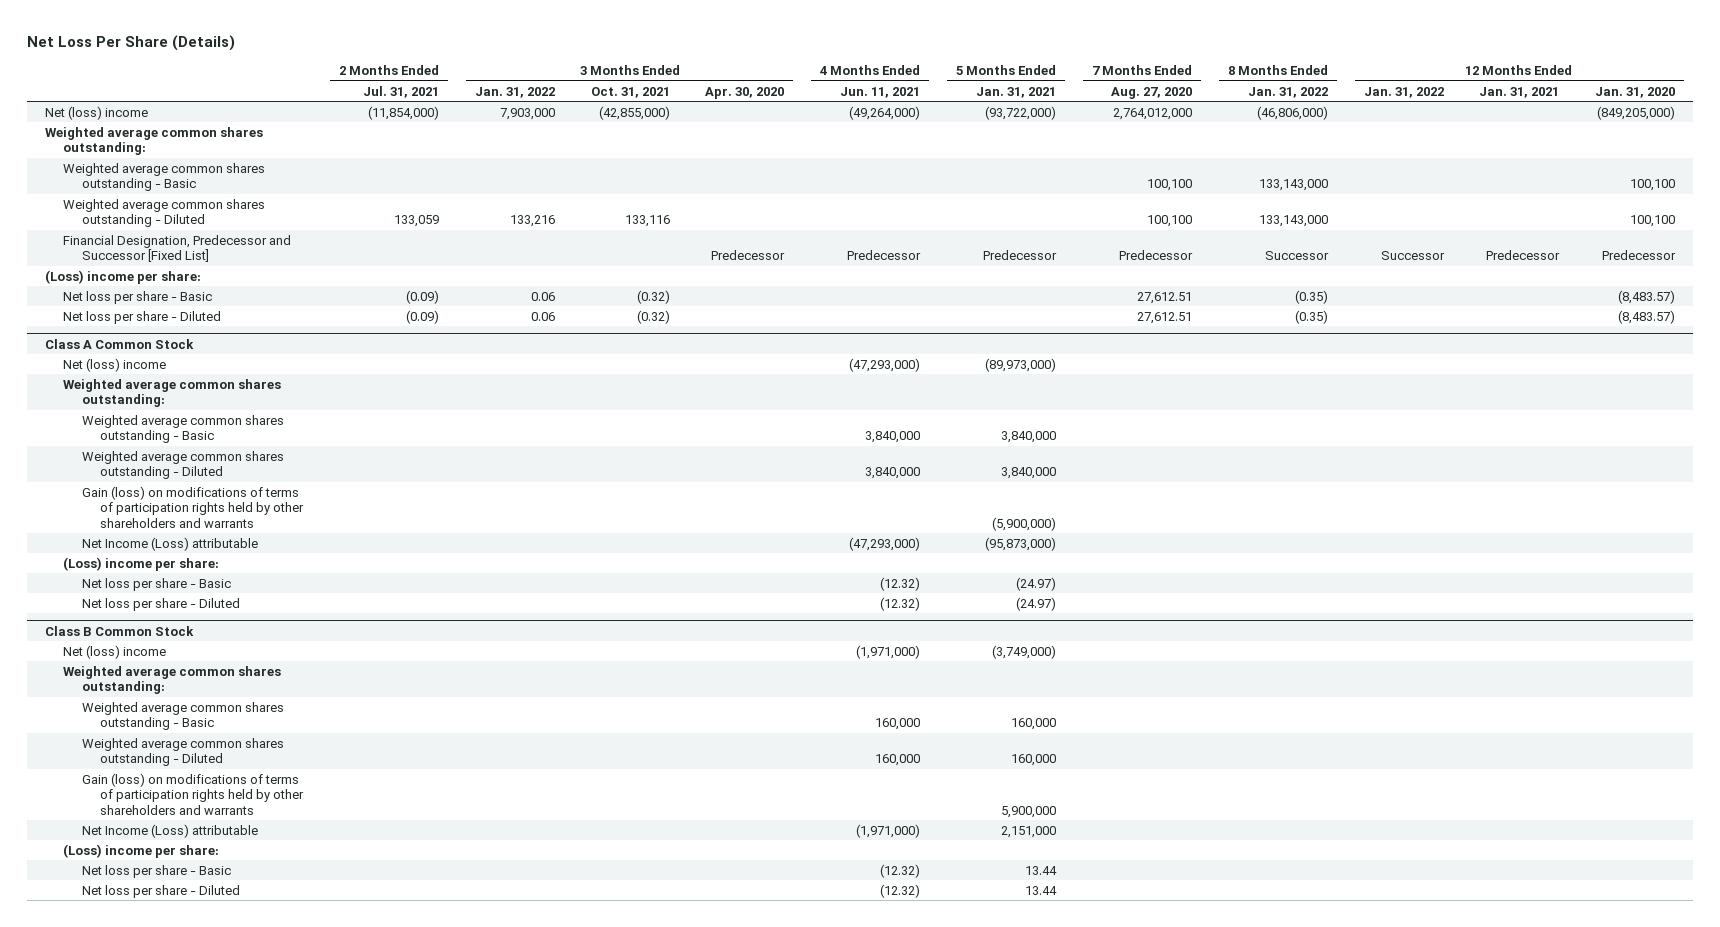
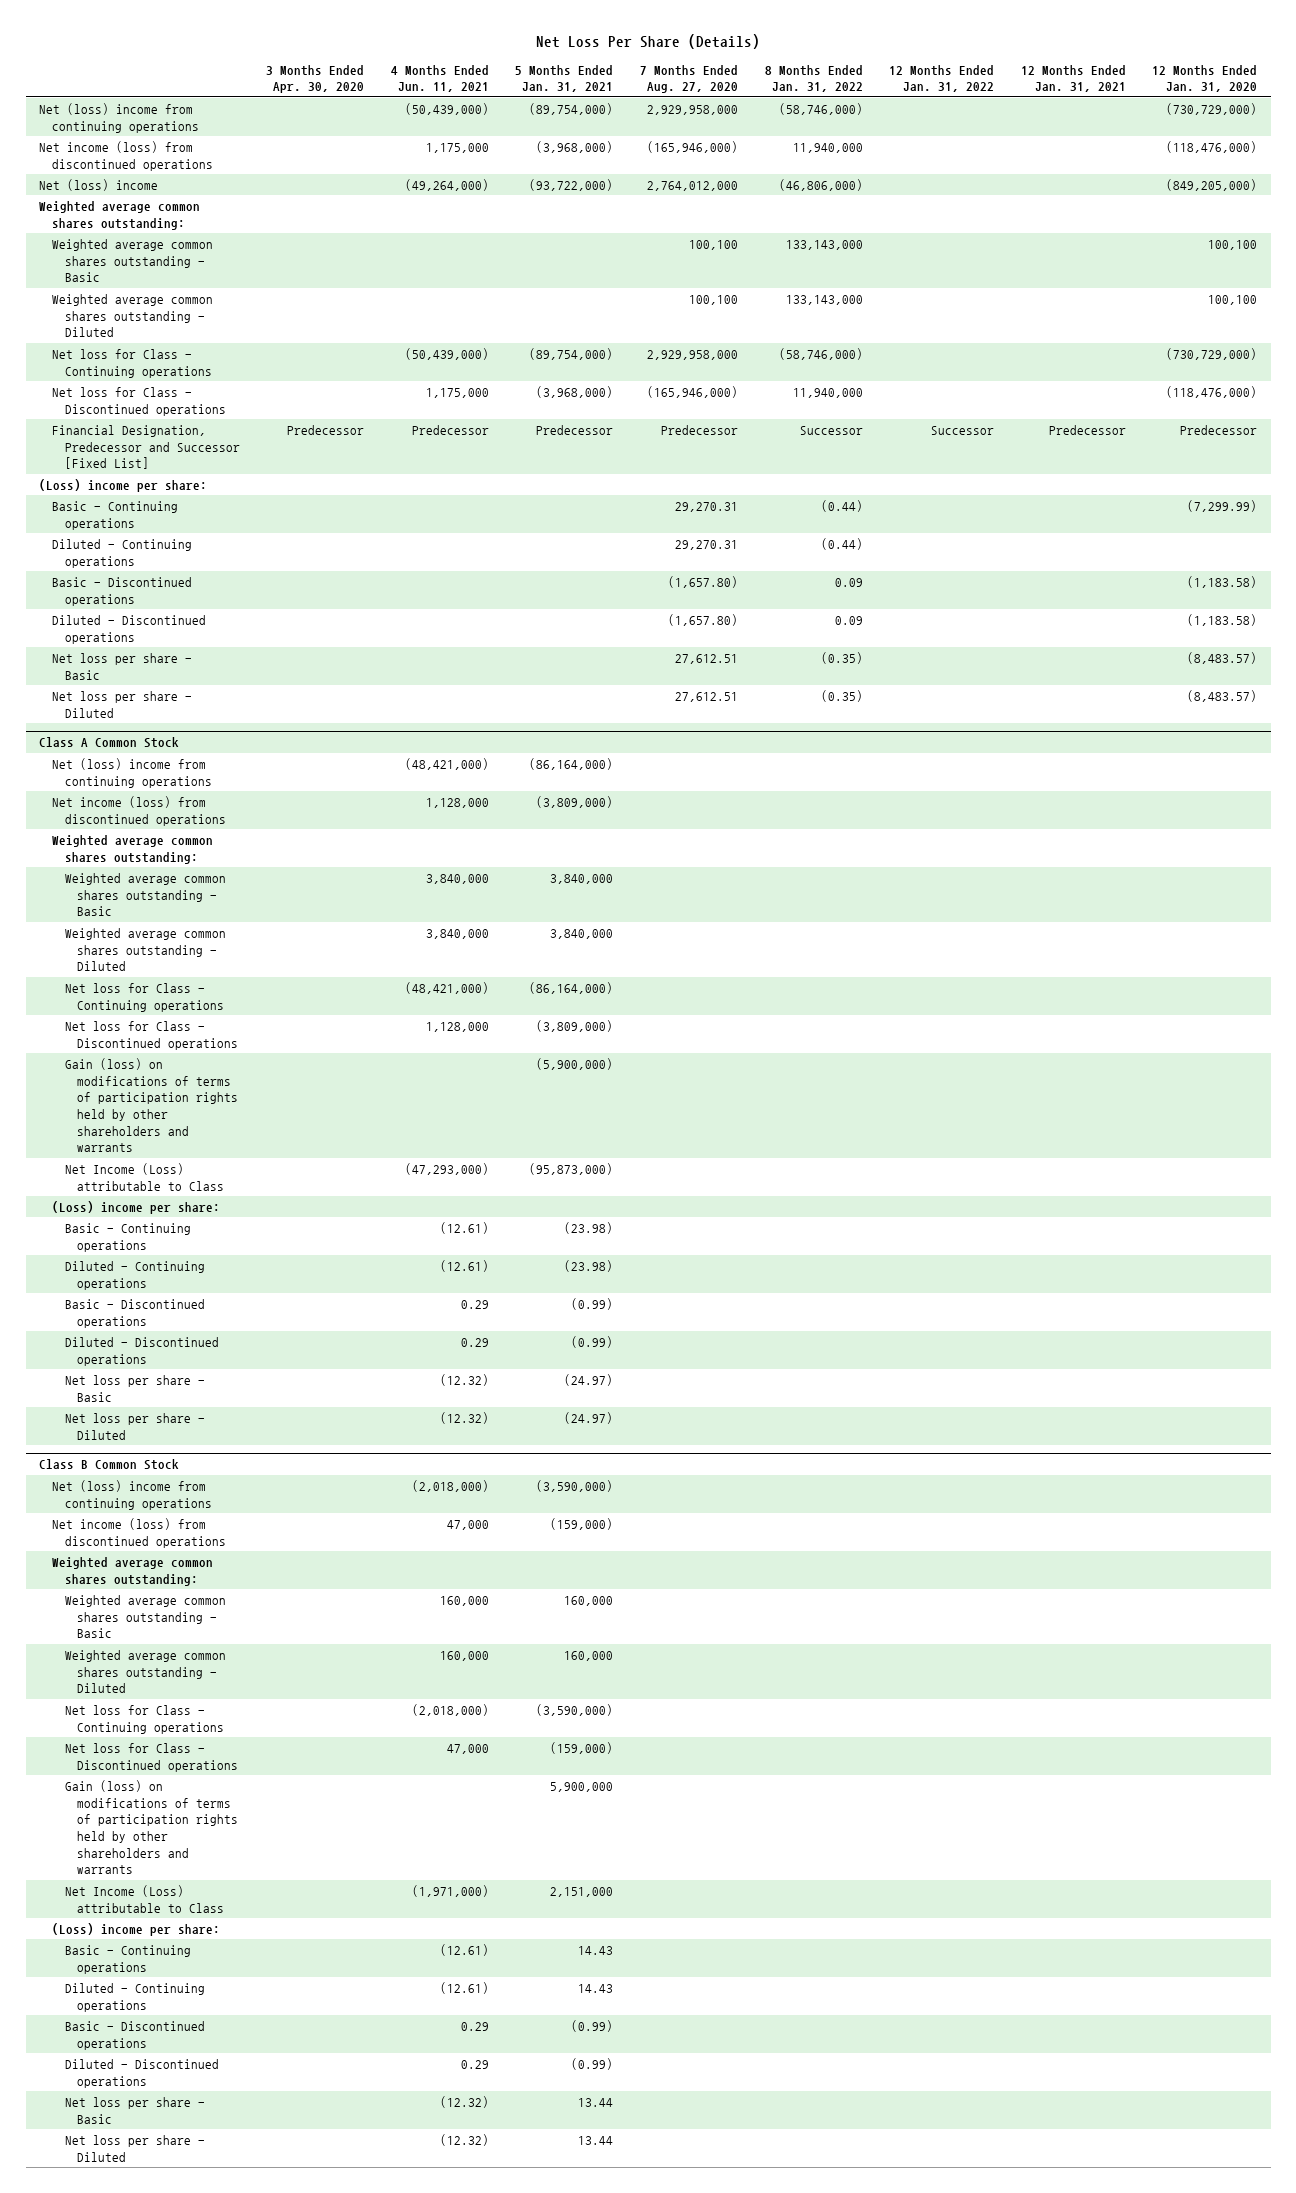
- | 2 Months Ended Jul. 31, 2021 | 3 Months Ended Jan. 31, 2022 | 3 Months Ended Oct. 31, 2021 | 3 Months Ended Apr. 30, 2020 | 4 Months Ended Jun. 11, 2021 | 5 Months Ended Jan. 31, 2021 | 7 Months Ended Aug. 27, 2020 | 8 Months Ended Jan. 31, 2022 | 12 Months Ended Jan. 31, 2022 | 12 Months Ended Jan. 31, 2021 | 12 Months Ended Jan. 31, 2020
+ | 3 Months Ended Apr. 30, 2020 | 4 Months Ended Jun. 11, 2021 | 5 Months Ended Jan. 31, 2021 | 7 Months Ended Aug. 27, 2020 | 8 Months Ended Jan. 31, 2022 | 12 Months Ended Jan. 31, 2022 | 12 Months Ended Jan. 31, 2021 | 12 Months Ended Jan. 31, 2020
+ Net (loss) income from continuing operations | | (50,439,000) | (89,754,000) | 2,929,958,000 | (58,746,000) | | | (730,729,000)
+ Net income (loss) from discontinued operations | | 1,175,000 | (3,968,000) | (165,946,000) | 11,940,000 | | | (118,476,000)
+ Net loss for Class - Continuing operations | | (50,439,000) | (89,754,000) | 2,929,958,000 | (58,746,000) | | | (730,729,000)
+ Net loss for Class - Discontinued operations | | 1,175,000 | (3,968,000) | (165,946,000) | 11,940,000 | | | (118,476,000)
+ Basic - Continuing operations | | | | 29,270.31 | (0.44) | | | (7,299.99)
+ Diluted - Continuing operations | | | | 29,270.31 | (0.44) | | |
+ Basic - Discontinued operations | | | | (1,657.80) | 0.09 | | | (1,183.58)
+ Diluted - Discontinued operations | | | | (1,657.80) | 0.09 | | | (1,183.58)
@ Class A Common Stock
- Net (loss) income | | | | | (47,293,000) | (89,973,000) | | | | |
+ Net (loss) income from continuing operations | | (48,421,000) | (86,164,000) | | | | |
+ Net income (loss) from discontinued operations | | 1,128,000 | (3,809,000) | | | | |
+ Net loss for Class - Continuing operations | | (48,421,000) | (86,164,000) | | | | |
+ Net loss for Class - Discontinued operations | | 1,128,000 | (3,809,000) | | | | |
- Net Income (Loss) attributable | | | | | (47,293,000) | (95,873,000) | | | | |
+ Net Income (Loss) attributable to Class | | (47,293,000) | (95,873,000) | | | | |
+ Basic - Continuing operations | | (12.61) | (23.98) | | | | |
+ Diluted - Continuing operations | | (12.61) | (23.98) | | | | |
+ Basic - Discontinued operations | | 0.29 | (0.99) | | | | |
+ Diluted - Discontinued operations | | 0.29 | (0.99) | | | | |
@ Class B Common Stock
- Net (loss) income | | | | | (1,971,000) | (3,749,000) | | | | |
+ Net (loss) income from continuing operations | | (2,018,000) | (3,590,000) | | | | |
+ Net income (loss) from discontinued operations | | 47,000 | (159,000) | | | | |
+ Net loss for Class - Continuing operations | | (2,018,000) | (3,590,000) | | | | |
+ Net loss for Class - Discontinued operations | | 47,000 | (159,000) | | | | |
- Net Income (Loss) attributable | | | | | (1,971,000) | 2,151,000 | | | | |
+ Net Income (Loss) attributable to Class | | (1,971,000) | 2,151,000 | | | | |
+ Basic - Continuing operations | | (12.61) | 14.43 | | | | |
+ Diluted - Continuing operations | | (12.61) | 14.43 | | | | |
+ Basic - Discontinued operations | | 0.29 | (0.99) | | | | |
+ Diluted - Discontinued operations | | 0.29 | (0.99) | | | | |

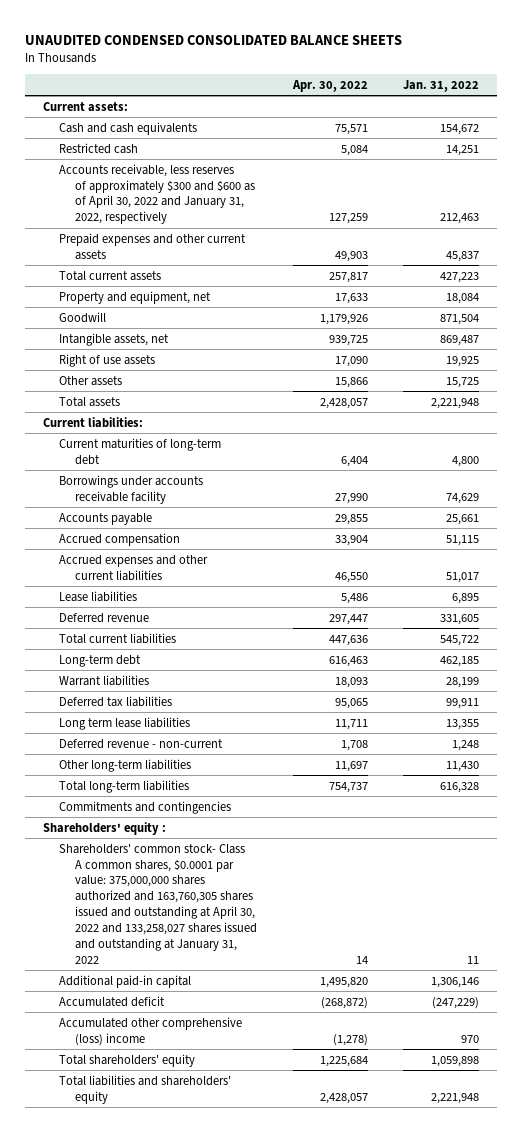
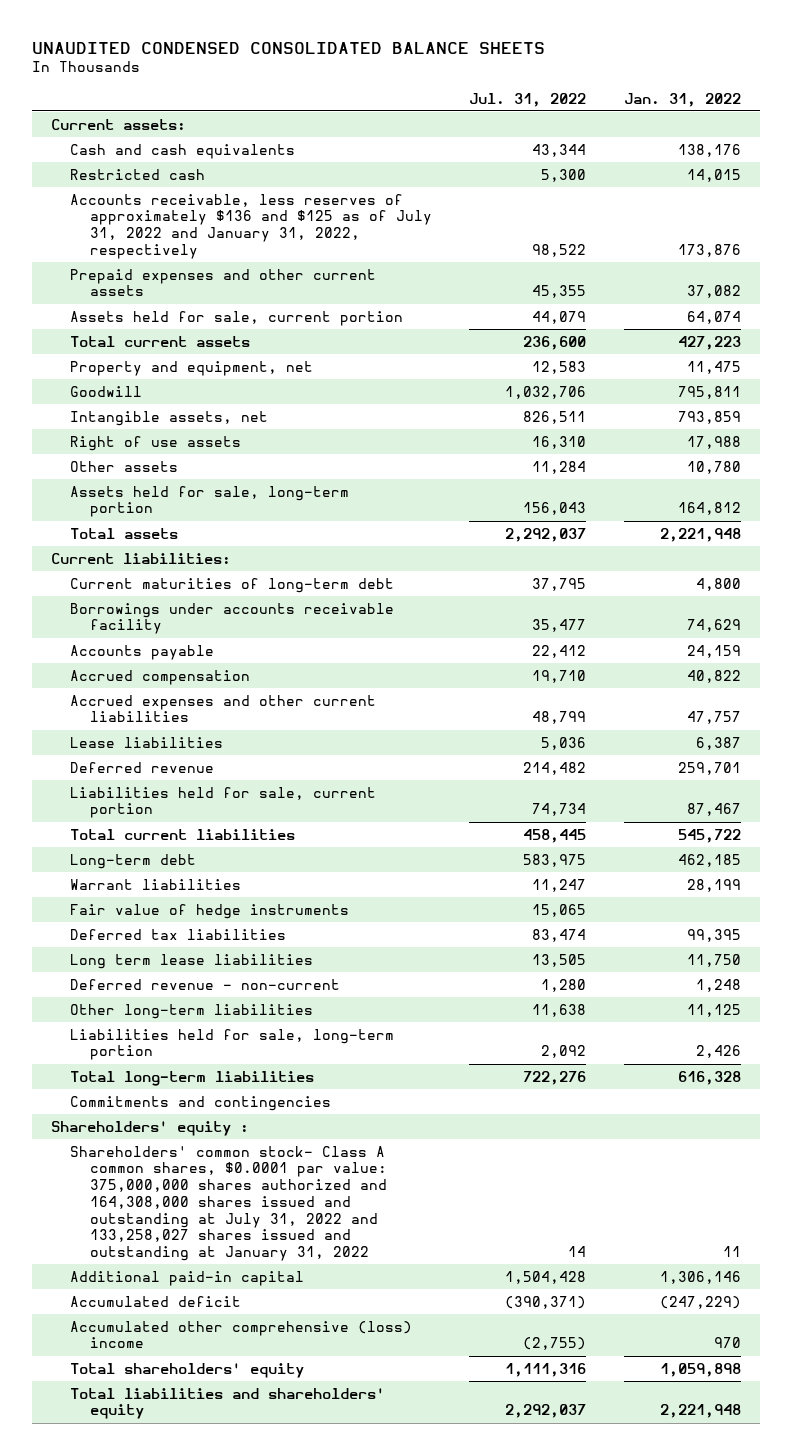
- | Apr. 30, 2022 | Jan. 31, 2022
+ | Jul. 31, 2022 | Jan. 31, 2022
- Cash and cash equivalents | 75,571 | 154,672
- Restricted cash | 5,084 | 14,251
- Accounts receivable, less reserves of approximately $300 and $600 as of April 30, 2022 and January 31, 2022, respectively | 127,259 | 212,463
- Prepaid expenses and other current assets | 49,903 | 45,837
+ Cash and cash equivalents | 43,344 | 138,176
+ Restricted cash | 5,300 | 14,015
+ Accounts receivable, less reserves of approximately $136 and $125 as of July 31, 2022 and January 31, 2022, respectively | 98,522 | 173,876
+ Prepaid expenses and other current assets | 45,355 | 37,082
+ Assets held for sale, current portion | 44,079 | 64,074
- Property and equipment, net | 17,633 | 18,084
- Goodwill | 1,179,926 | 871,504
- Intangible assets, net | 939,725 | 869,487
- Right of use assets | 17,090 | 19,925
- Other assets | 15,866 | 15,725
+ Property and equipment, net | 12,583 | 11,475
+ Goodwill | 1,032,706 | 795,811
+ Intangible assets, net | 826,511 | 793,859
+ Right of use assets | 16,310 | 17,988
+ Other assets | 11,284 | 10,780
+ Assets held for sale, long-term portion | 156,043 | 164,812
- Accounts payable | 29,855 | 25,661
- Accrued compensation | 33,904 | 51,115
- Accrued expenses and other current liabilities | 46,550 | 51,017
- Lease liabilities | 5,486 | 6,895
- Deferred revenue | 297,447 | 331,605
+ Accounts payable | 22,412 | 24,159
+ Accrued compensation | 19,710 | 40,822
+ Accrued expenses and other current liabilities | 48,799 | 47,757
+ Lease liabilities | 5,036 | 6,387
+ Deferred revenue | 214,482 | 259,701
+ Liabilities held for sale, current portion | 74,734 | 87,467
- Deferred tax liabilities | 95,065 | 99,911
- Long term lease liabilities | 11,711 | 13,355
+ Fair value of hedge instruments | 15,065 |
+ Deferred tax liabilities | 83,474 | 99,395
+ Long term lease liabilities | 13,505 | 11,750
- Other long-term liabilities | 11,697 | 11,430
+ Other long-term liabilities | 11,638 | 11,125
+ Liabilities held for sale, long-term portion | 2,092 | 2,426
- Shareholders' common stock- Class A common shares, $0.0001 par value: 375,000,000 shares authorized and 163,760,305 shares issued and outstanding at April 30, 2022 and 133,258,027 shares issued and outstanding at January 31, 2022 | 14 | 11
+ Shareholders' common stock- Class A common shares, $0.0001 par value: 375,000,000 shares authorized and 164,308,000 shares issued and outstanding at July 31, 2022 and 133,258,027 shares issued and outstanding at January 31, 2022 | 14 | 11

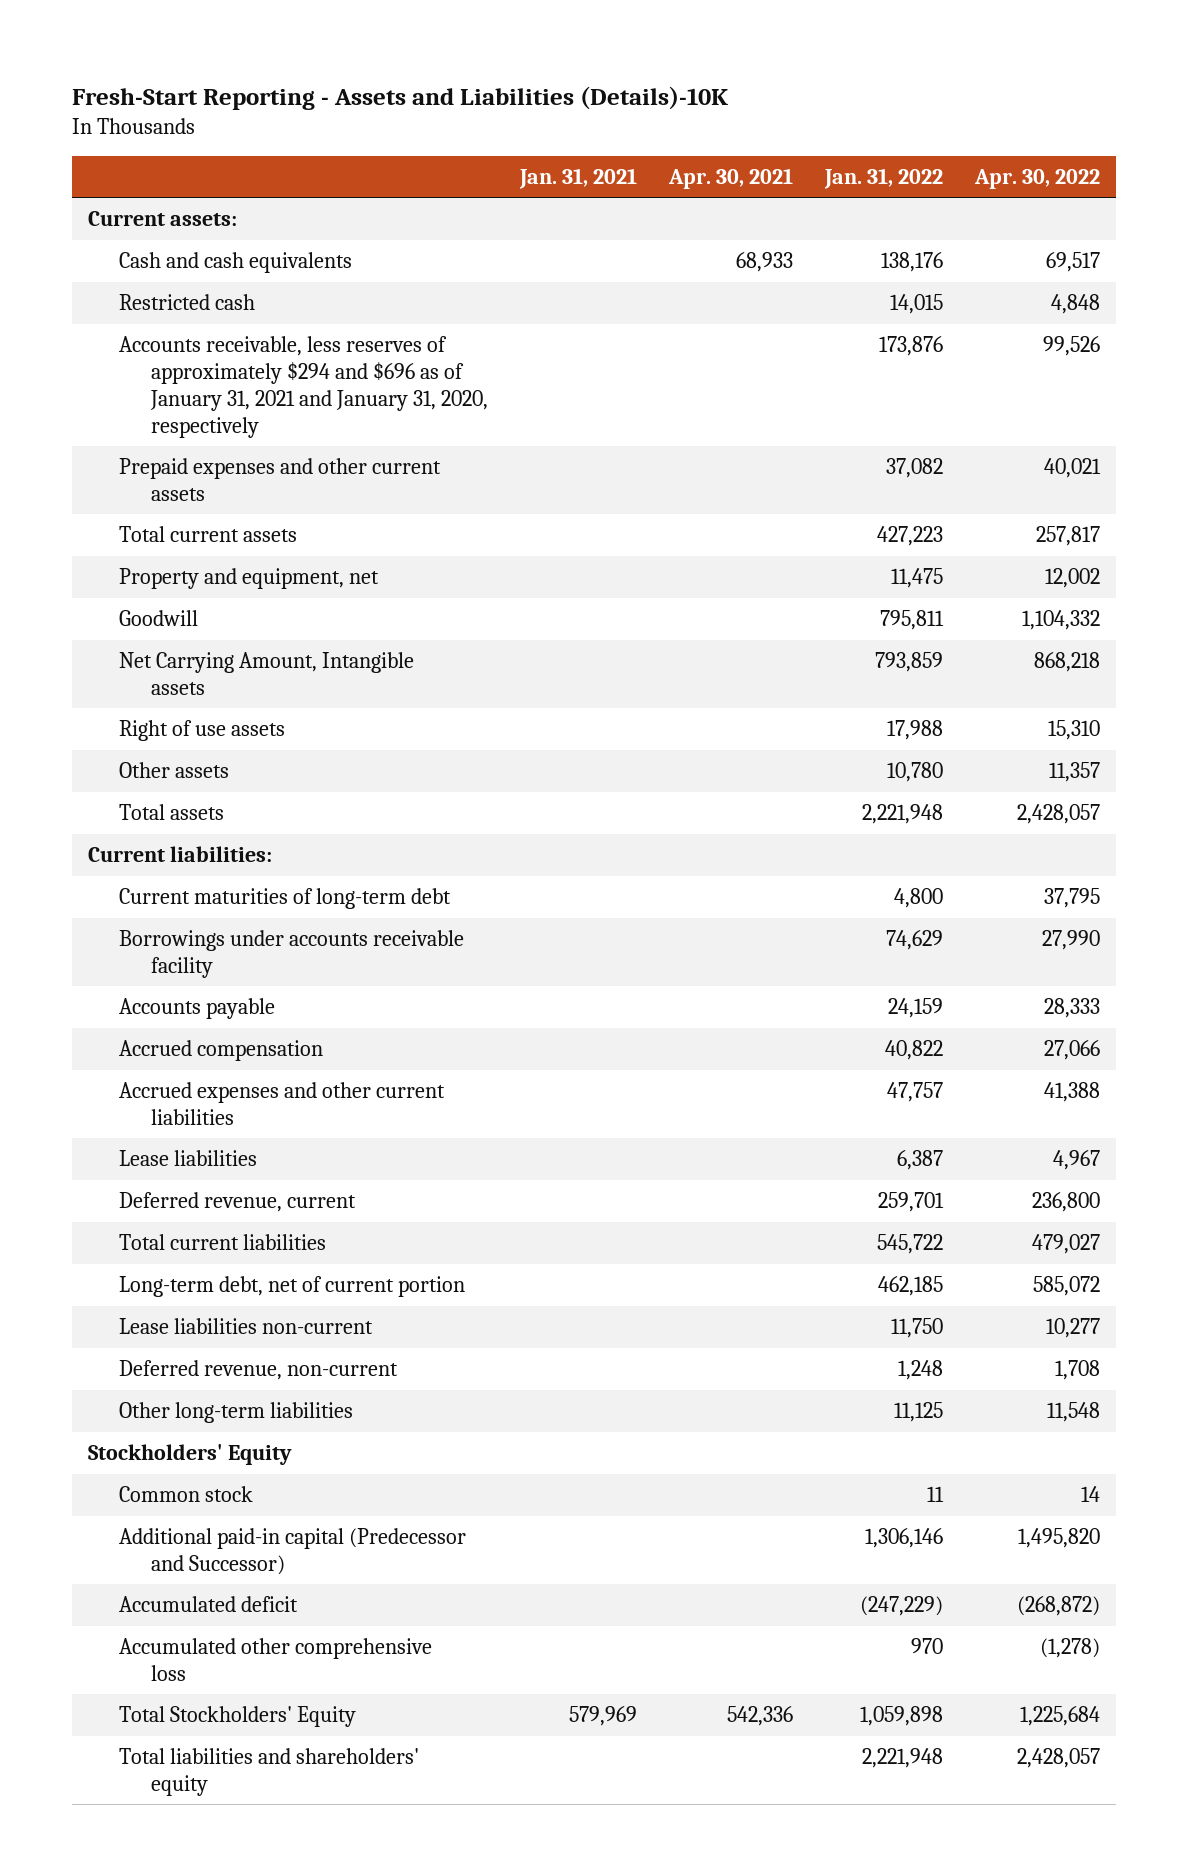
- UNAUDITED CONDENSED CONSOLIDATED BALANCE SHEETS
+ Fresh-Start Reporting - Assets and Liabilities (Details)-10K
- | Jul. 31, 2022 | Jan. 31, 2022
+ | Jan. 31, 2021 | Apr. 30, 2021 | Jan. 31, 2022 | Apr. 30, 2022
- Accounts receivable, less reserves of approximately $136 and $125 as of July 31, 2022 and January 31, 2022, respectively | 98,522 | 173,876
+ Accounts receivable, less reserves of approximately $294 and $696 as of January 31, 2021 and January 31, 2020, respectively | | | 173,876 | 99,526
- Assets held for sale, current portion | 44,079 | 64,074
- Intangible assets, net | 826,511 | 793,859
+ Net Carrying Amount, Intangible assets | | | 793,859 | 868,218
- Assets held for sale, long-term portion | 156,043 | 164,812
- Deferred revenue | 214,482 | 259,701
- Liabilities held for sale, current portion | 74,734 | 87,467
+ Deferred revenue, current | | | 259,701 | 236,800
- Long-term debt | 583,975 | 462,185
- Warrant liabilities | 11,247 | 28,199
- Fair value of hedge instruments | 15,065 |
- Deferred tax liabilities | 83,474 | 99,395
- Long term lease liabilities | 13,505 | 11,750
- Deferred revenue - non-current | 1,280 | 1,248
+ Long-term debt, net of current portion | | | 462,185 | 585,072
+ Lease liabilities non-current | | | 11,750 | 10,277
+ Deferred revenue, non-current | | | 1,248 | 1,708
- Liabilities held for sale, long-term portion | 2,092 | 2,426
- Total long-term liabilities | 722,276 | 616,328
- Commitments and contingencies
- Shareholders' equity :
- Shareholders' common stock- Class A common shares, $0.0001 par value: 375,000,000 shares authorized and 164,308,000 shares issued and outstanding at July 31, 2022 and 133,258,027 shares issued and outstanding at January 31, 2022 | 14 | 11
- Additional paid-in capital | 1,504,428 | 1,306,146
+ Stockholders' Equity
+ Common stock | | | 11 | 14
+ Additional paid-in capital (Predecessor and Successor) | | | 1,306,146 | 1,495,820
- Accumulated other comprehensive (loss) income | (2,755) | 970
- Total shareholders' equity | 1,111,316 | 1,059,898
+ Accumulated other comprehensive loss | | | 970 | (1,278)
+ Total Stockholders' Equity | 579,969 | 542,336 | 1,059,898 | 1,225,684

